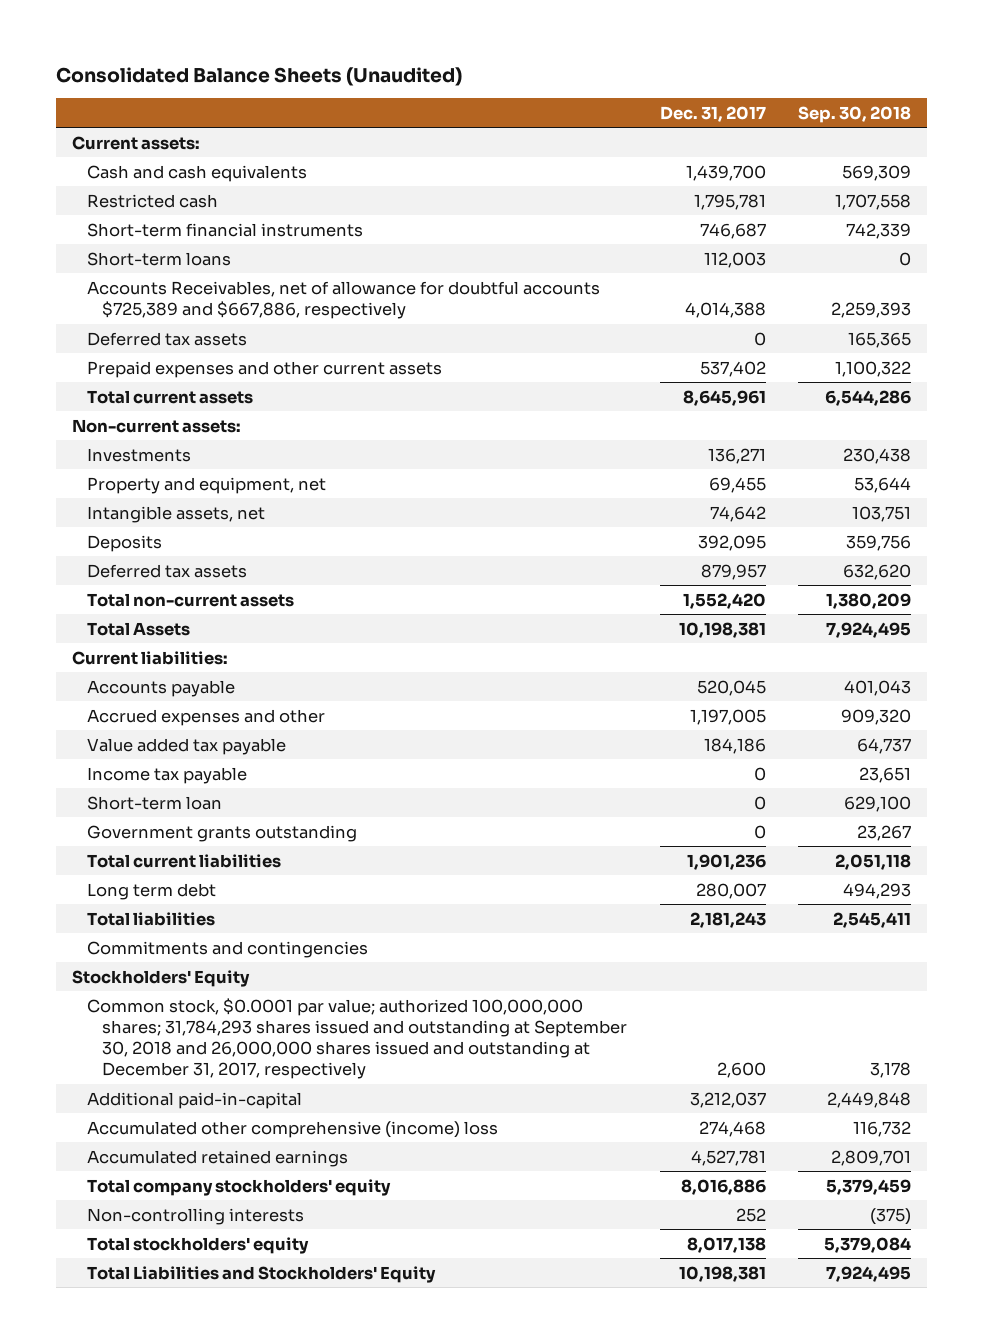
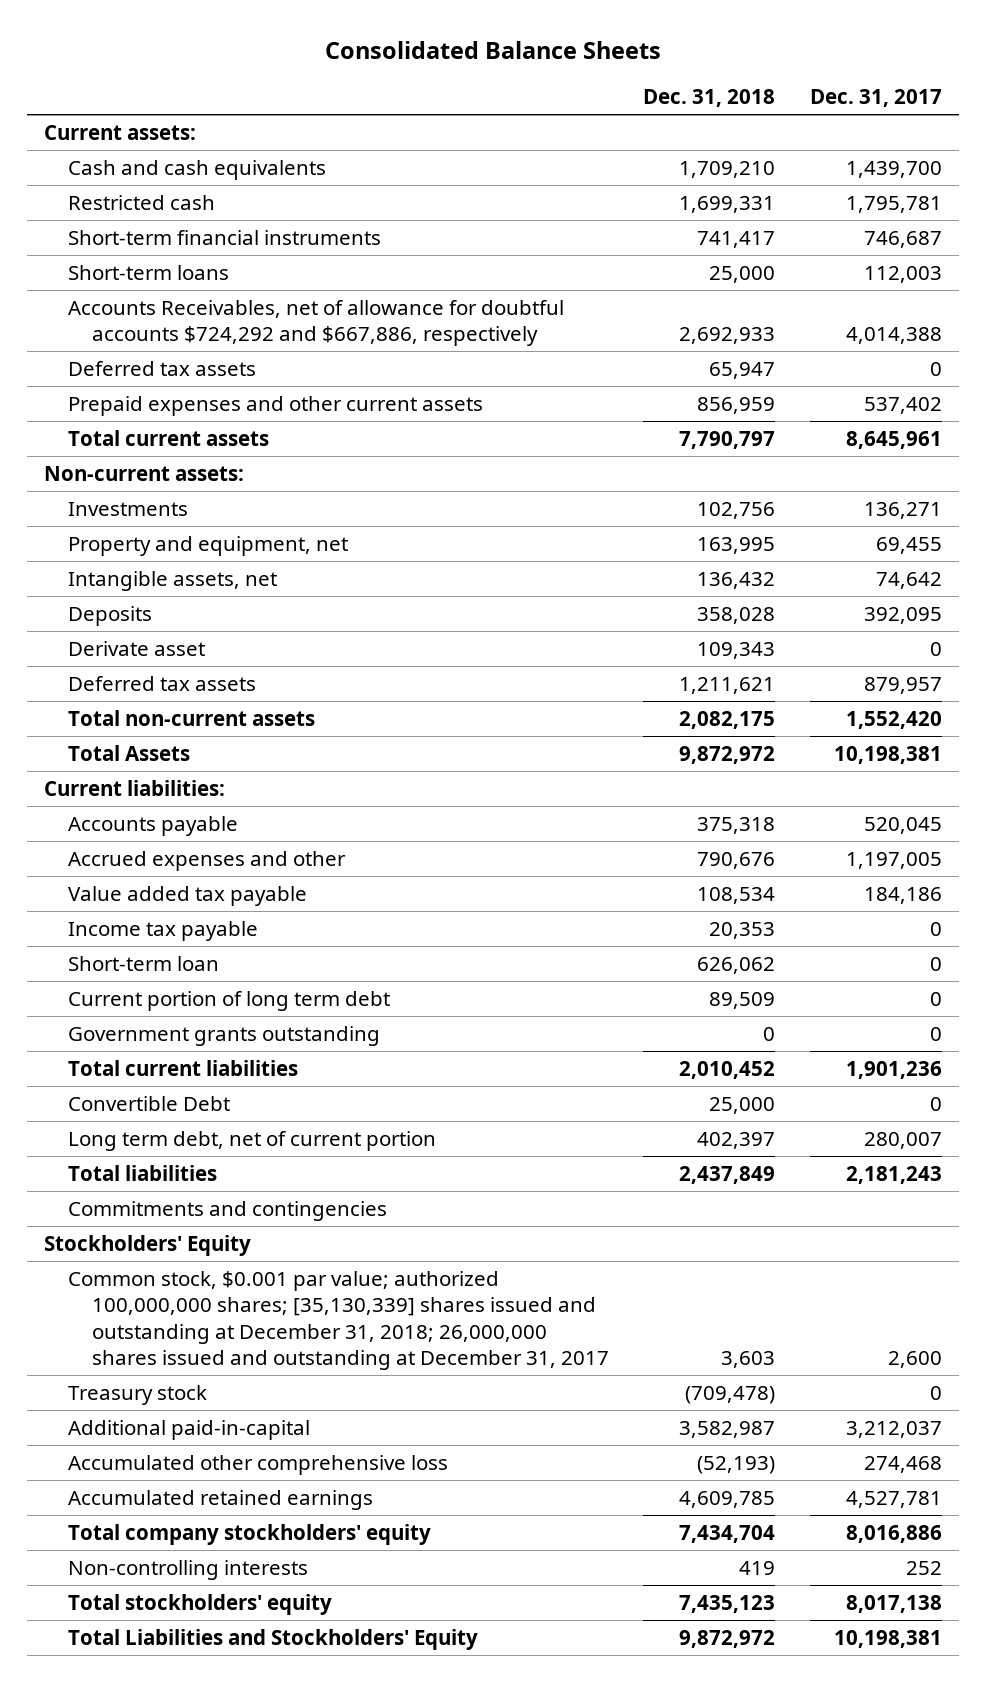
- Consolidated Balance Sheets (Unaudited)
+ Consolidated Balance Sheets
- | Dec. 31, 2017 | Sep. 30, 2018
+ | Dec. 31, 2018 | Dec. 31, 2017
- Accounts Receivables, net of allowance for doubtful accounts $725,389 and $667,886, respectively | 4,014,388 | 2,259,393
+ Accounts Receivables, net of allowance for doubtful accounts $724,292 and $667,886, respectively | 2,692,933 | 4,014,388
+ Derivate asset | 109,343 | 0
+ Current portion of long term debt | 89,509 | 0
- Long term debt | 280,007 | 494,293
+ Convertible Debt | 25,000 | 0
+ Long term debt, net of current portion | 402,397 | 280,007
- Common stock, $0.0001 par value; authorized 100,000,000 shares; 31,784,293 shares issued and outstanding at September 30, 2018 and 26,000,000 shares issued and outstanding at December 31, 2017, respectively | 2,600 | 3,178
+ Common stock, $0.001 par value; authorized 100,000,000 shares; [35,130,339] shares issued and outstanding at December 31, 2018; 26,000,000 shares issued and outstanding at December 31, 2017 | 3,603 | 2,600
+ Treasury stock | (709,478) | 0
- Accumulated other comprehensive (income) loss | 274,468 | 116,732
+ Accumulated other comprehensive loss | (52,193) | 274,468

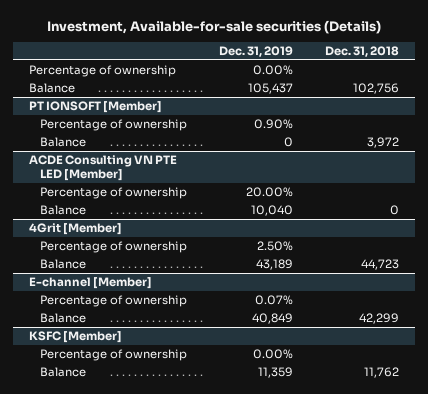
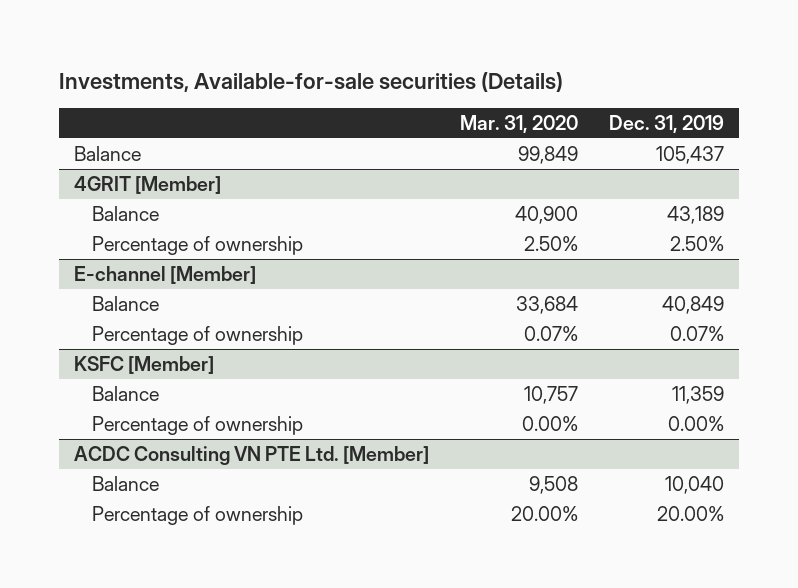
- Investment, Available-for-sale securities (Details)
+ Investments, Available-for-sale securities (Details)
- | Dec. 31, 2019 | Dec. 31, 2018
+ | Mar. 31, 2020 | Dec. 31, 2019
- Percentage of ownership | 0.00% |
- PT IONSOFT [Member]
- Percentage of ownership | 0.90% |
- Balance | 0 | 3,972
- ACDE Consulting VN PTE LED [Member]
- Percentage of ownership | 20.00% |
- Balance | 10,040 | 0
- 4Grit [Member]
- Percentage of ownership | 2.50% |
+ 4GRIT [Member]
+ Percentage of ownership | 2.50% | 2.50%
@ E-channel [Member]
moved down: Percentage of ownership | 0.07% | 0.07%
@ KSFC [Member]
moved down: Percentage of ownership | 0.00% | 0.00%
+ ACDC Consulting VN PTE Ltd. [Member]
+ Balance | 9,508 | 10,040
+ Percentage of ownership | 20.00% | 20.00%

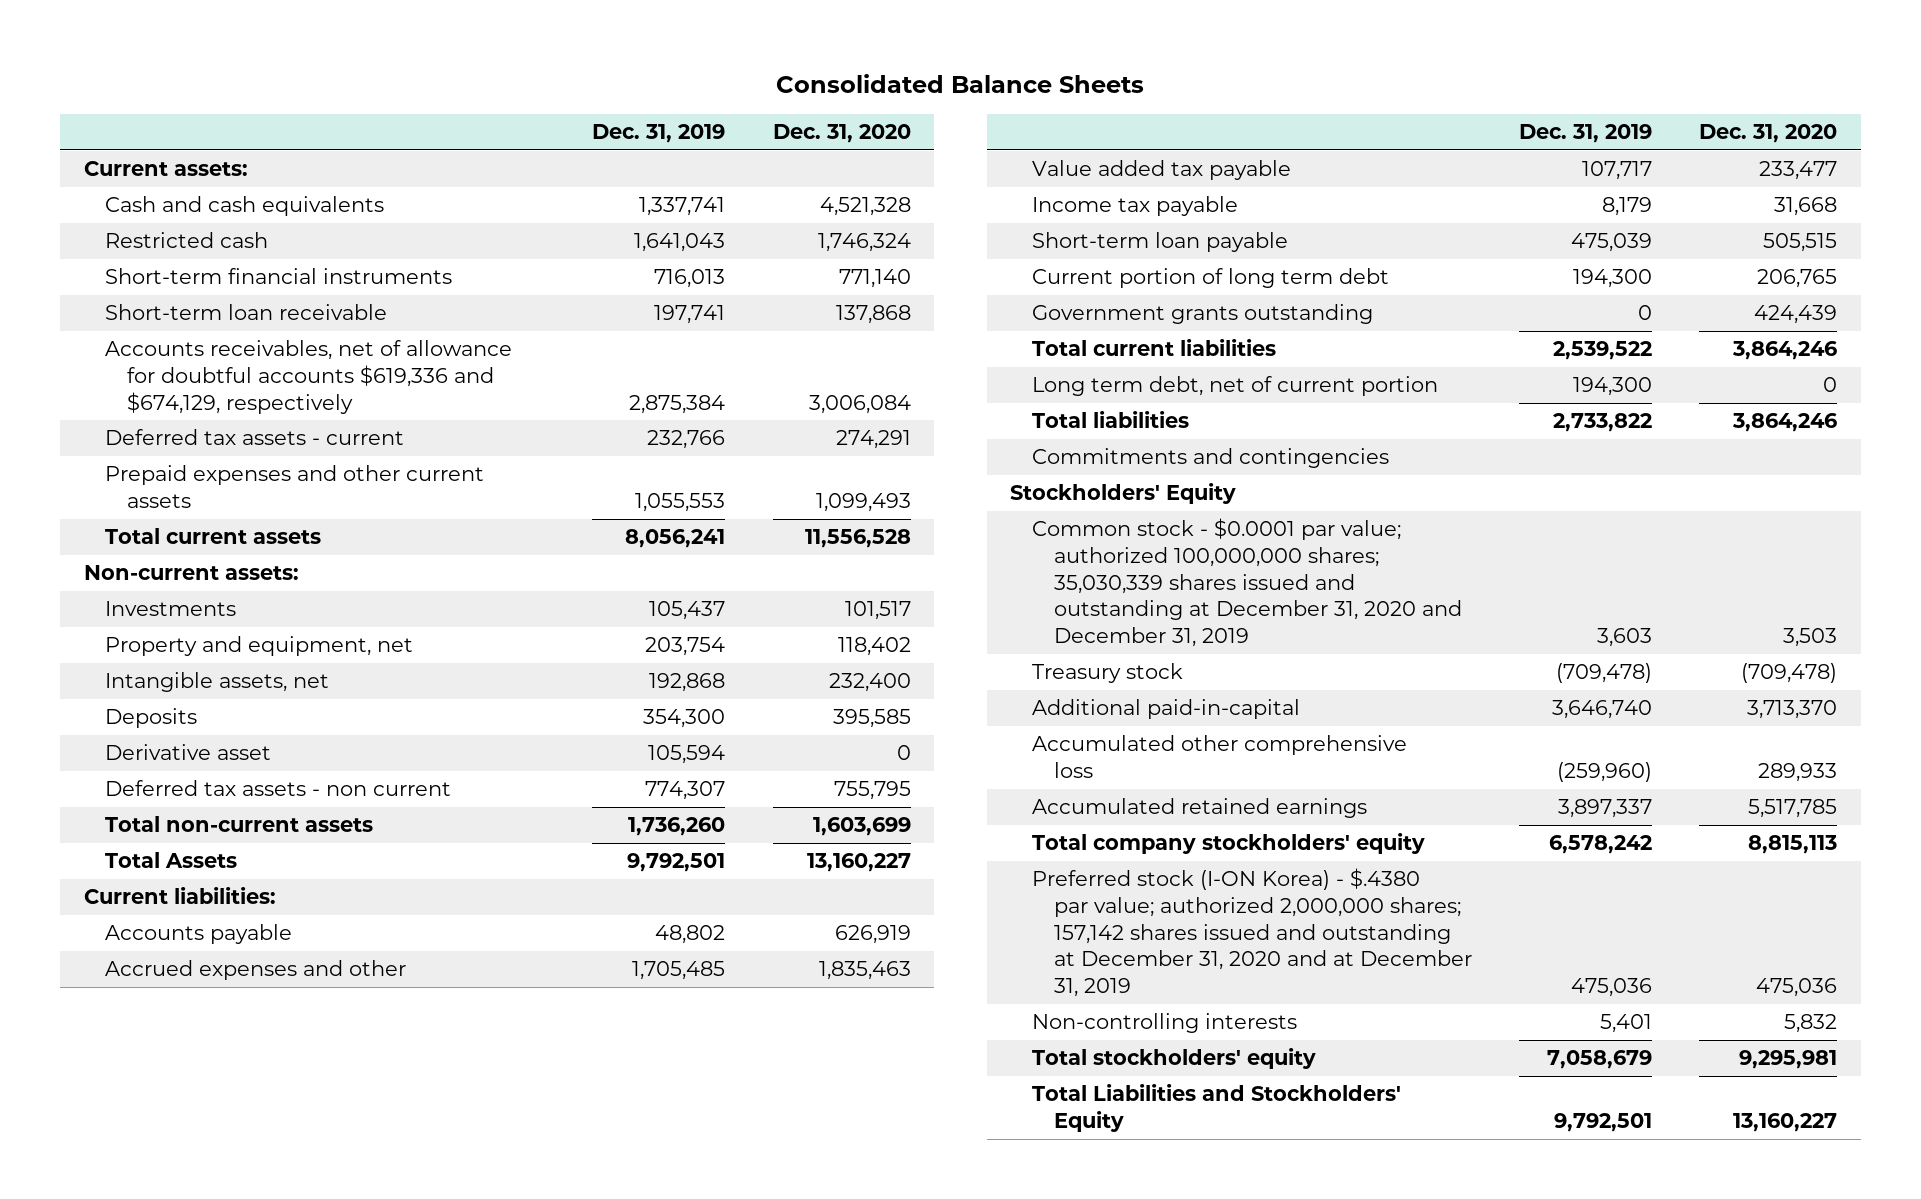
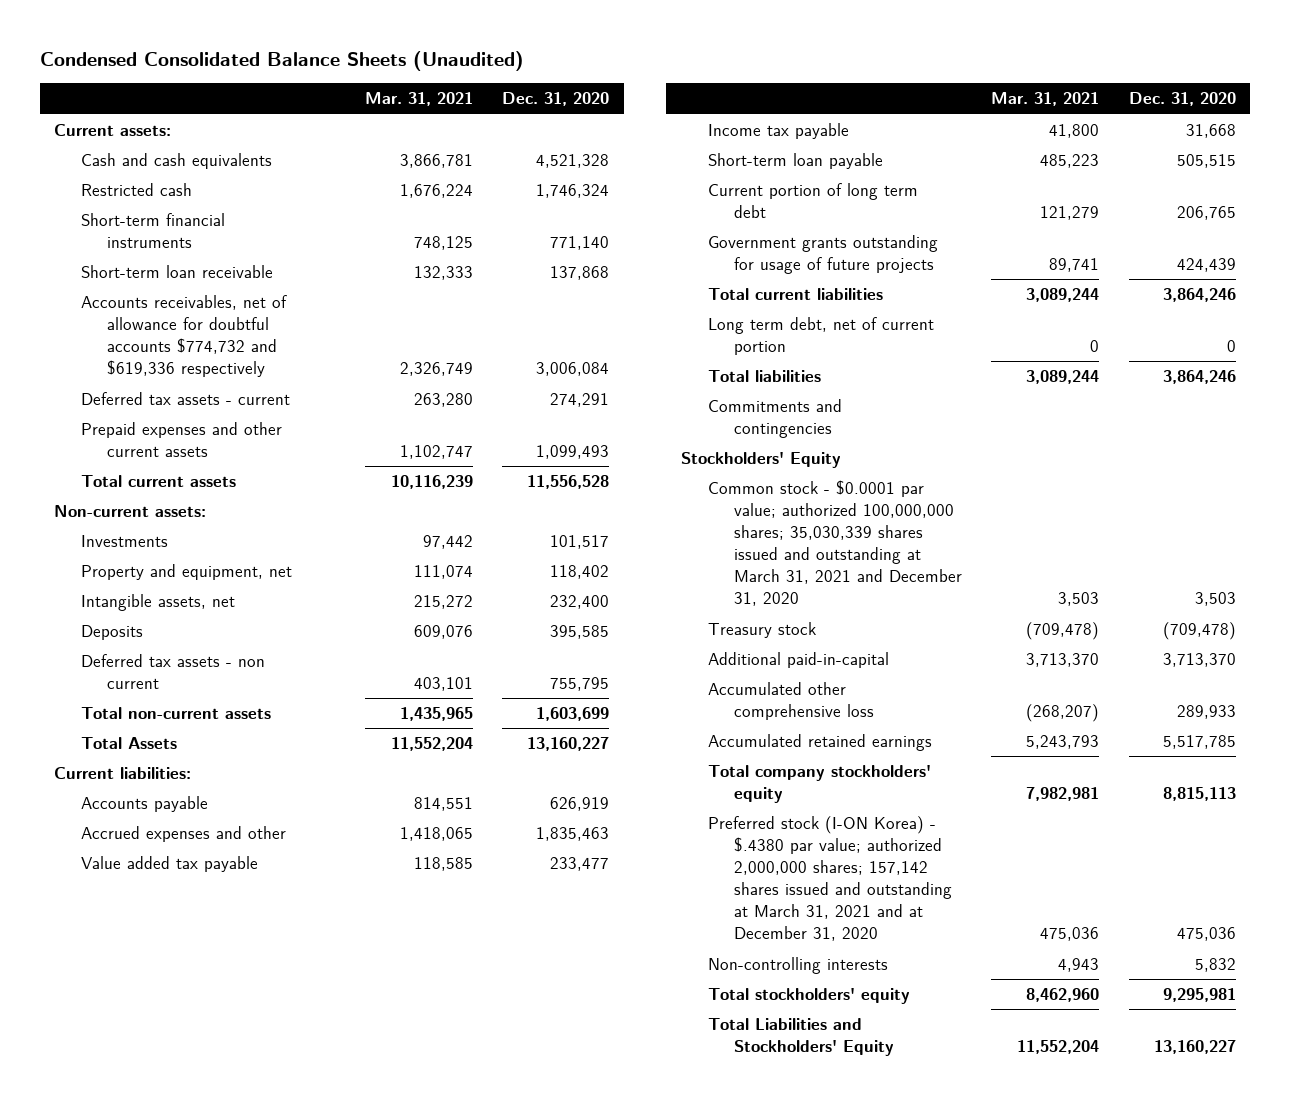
- Consolidated Balance Sheets
+ Condensed Consolidated Balance Sheets (Unaudited)
- | Dec. 31, 2019 | Dec. 31, 2020
+ | Mar. 31, 2021 | Dec. 31, 2020
- Accounts receivables, net of allowance for doubtful accounts $619,336 and $674,129, respectively | 2,875,384 | 3,006,084
+ Accounts receivables, net of allowance for doubtful accounts $774,732 and $619,336 respectively | 2,326,749 | 3,006,084
- Derivative asset | 105,594 | 0
- Government grants outstanding | 0 | 424,439
+ Government grants outstanding for usage of future projects | 89,741 | 424,439
- Common stock - $0.0001 par value; authorized 100,000,000 shares; 35,030,339 shares issued and outstanding at December 31, 2020 and December 31, 2019 | 3,603 | 3,503
+ Common stock - $0.0001 par value; authorized 100,000,000 shares; 35,030,339 shares issued and outstanding at March 31, 2021 and December 31, 2020 | 3,503 | 3,503
- Preferred stock (I-ON Korea) - $.4380 par value; authorized 2,000,000 shares; 157,142 shares issued and outstanding at December 31, 2020 and at December 31, 2019 | 475,036 | 475,036
+ Preferred stock (I-ON Korea) - $.4380 par value; authorized 2,000,000 shares; 157,142 shares issued and outstanding at March 31, 2021 and at December 31, 2020 | 475,036 | 475,036

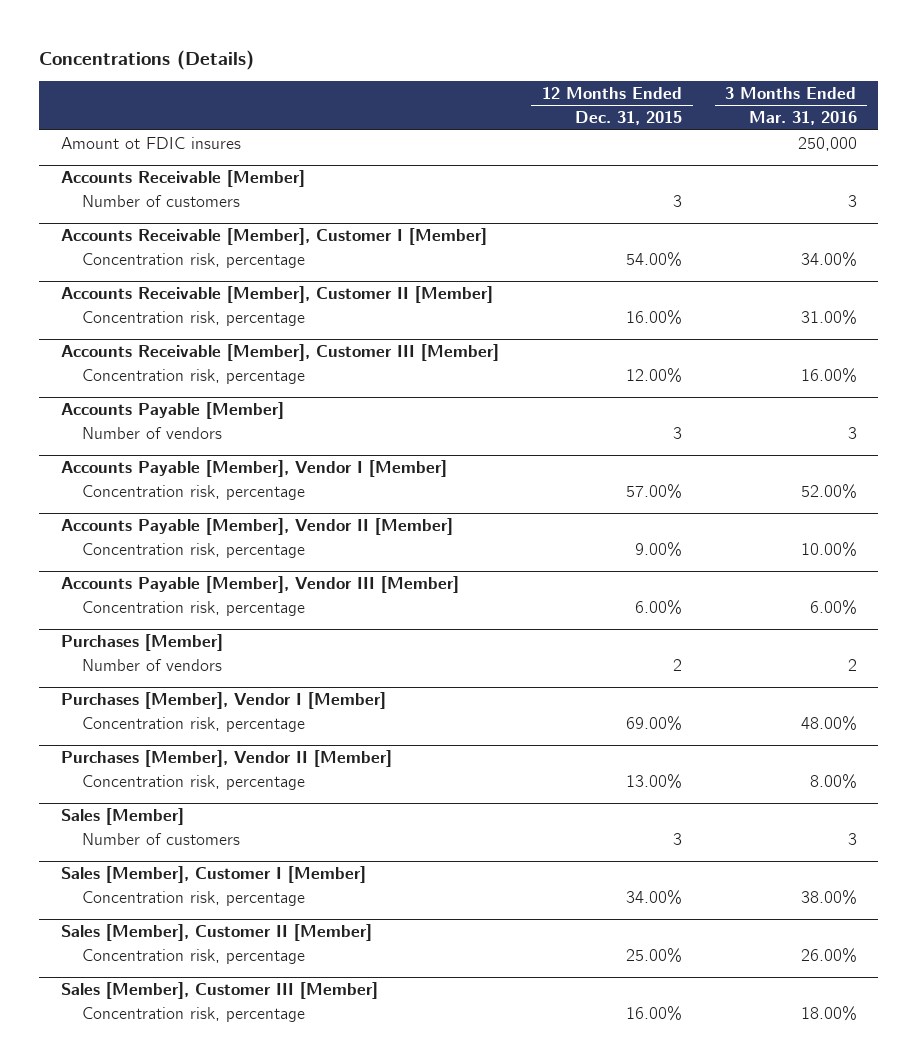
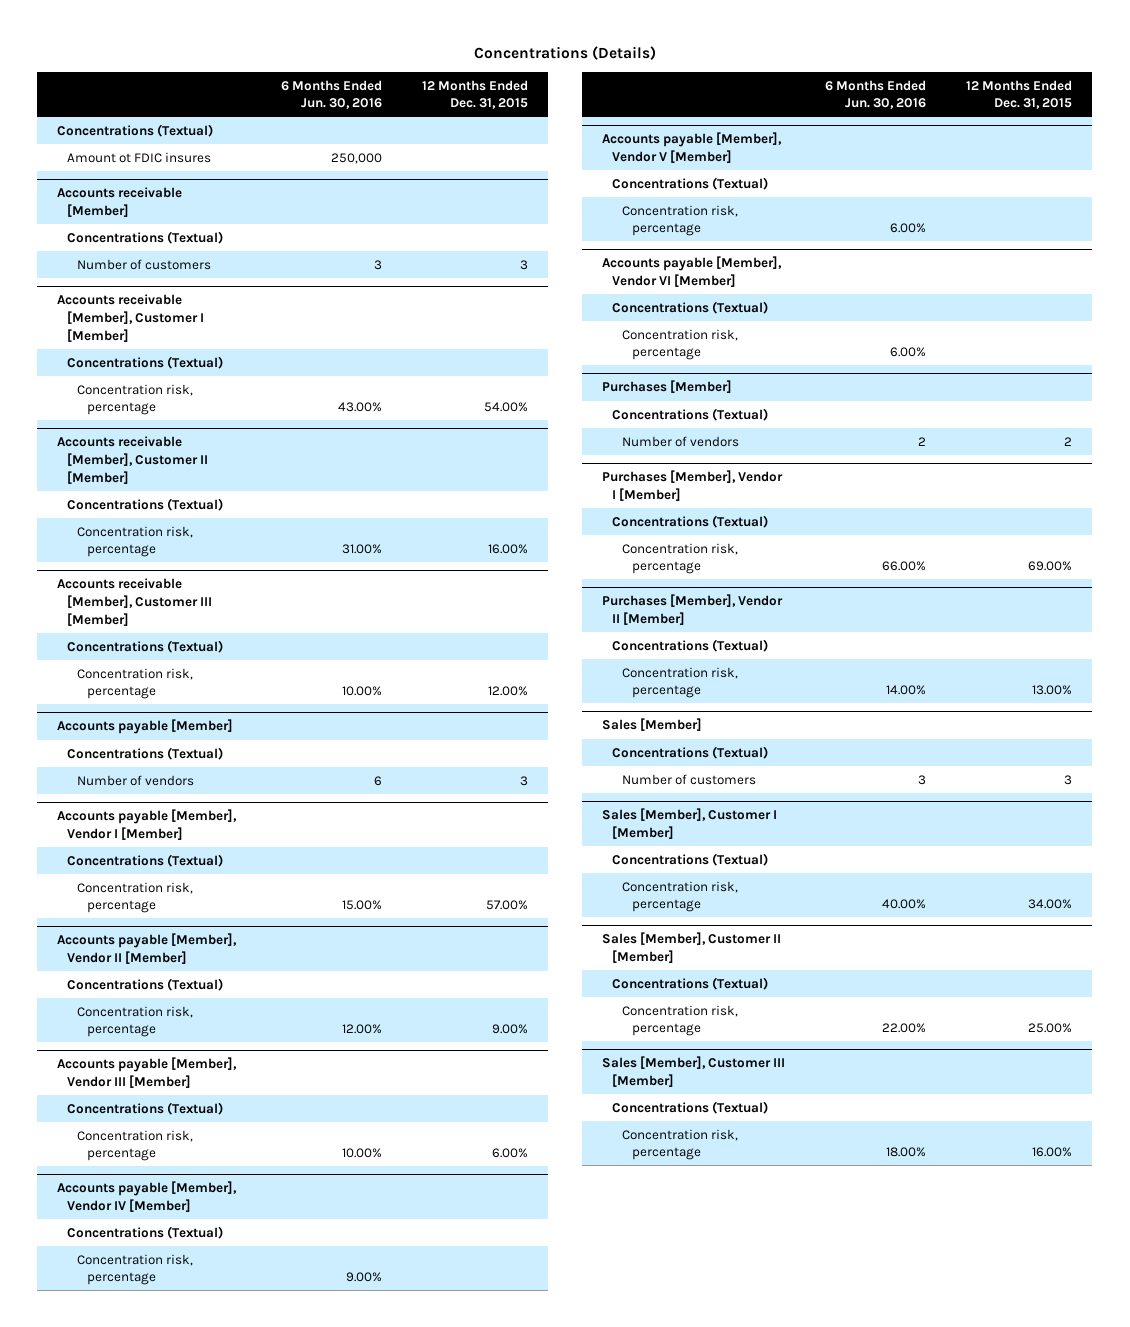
- | 12 Months Ended Dec. 31, 2015 | 3 Months Ended Mar. 31, 2016
+ | 6 Months Ended Jun. 30, 2016 | 12 Months Ended Dec. 31, 2015
+ Concentrations (Textual)
- Accounts Receivable [Member]
+ Accounts receivable [Member]
+ Concentrations (Textual)
- Accounts Receivable [Member], Customer I [Member]
+ Accounts receivable [Member], Customer I [Member]
+ Concentrations (Textual)
- Accounts Receivable [Member], Customer II [Member]
+ Accounts receivable [Member], Customer II [Member]
+ Concentrations (Textual)
- Accounts Receivable [Member], Customer III [Member]
+ Accounts receivable [Member], Customer III [Member]
+ Concentrations (Textual)
- Accounts Payable [Member]
+ Accounts payable [Member]
+ Concentrations (Textual)
- Accounts Payable [Member], Vendor I [Member]
+ Accounts payable [Member], Vendor I [Member]
+ Concentrations (Textual)
- Accounts Payable [Member], Vendor II [Member]
+ Accounts payable [Member], Vendor II [Member]
+ Concentrations (Textual)
- Accounts Payable [Member], Vendor III [Member]
+ Accounts payable [Member], Vendor III [Member]
+ Concentrations (Textual)
+ Accounts payable [Member], Vendor IV [Member]
+ Concentrations (Textual)
+ Concentration risk, percentage | 9.00% |
+ Accounts payable [Member], Vendor V [Member]
+ Concentrations (Textual)
+ Concentration risk, percentage | 6.00% |
+ Accounts payable [Member], Vendor VI [Member]
+ Concentrations (Textual)
+ Concentration risk, percentage | 6.00% |
@ Purchases [Member]
+ Concentrations (Textual)
@ Purchases [Member], Vendor I [Member]
+ Concentrations (Textual)
@ Purchases [Member], Vendor II [Member]
+ Concentrations (Textual)
@ Sales [Member]
+ Concentrations (Textual)
@ Sales [Member], Customer I [Member]
+ Concentrations (Textual)
@ Sales [Member], Customer II [Member]
+ Concentrations (Textual)
@ Sales [Member], Customer III [Member]
+ Concentrations (Textual)

